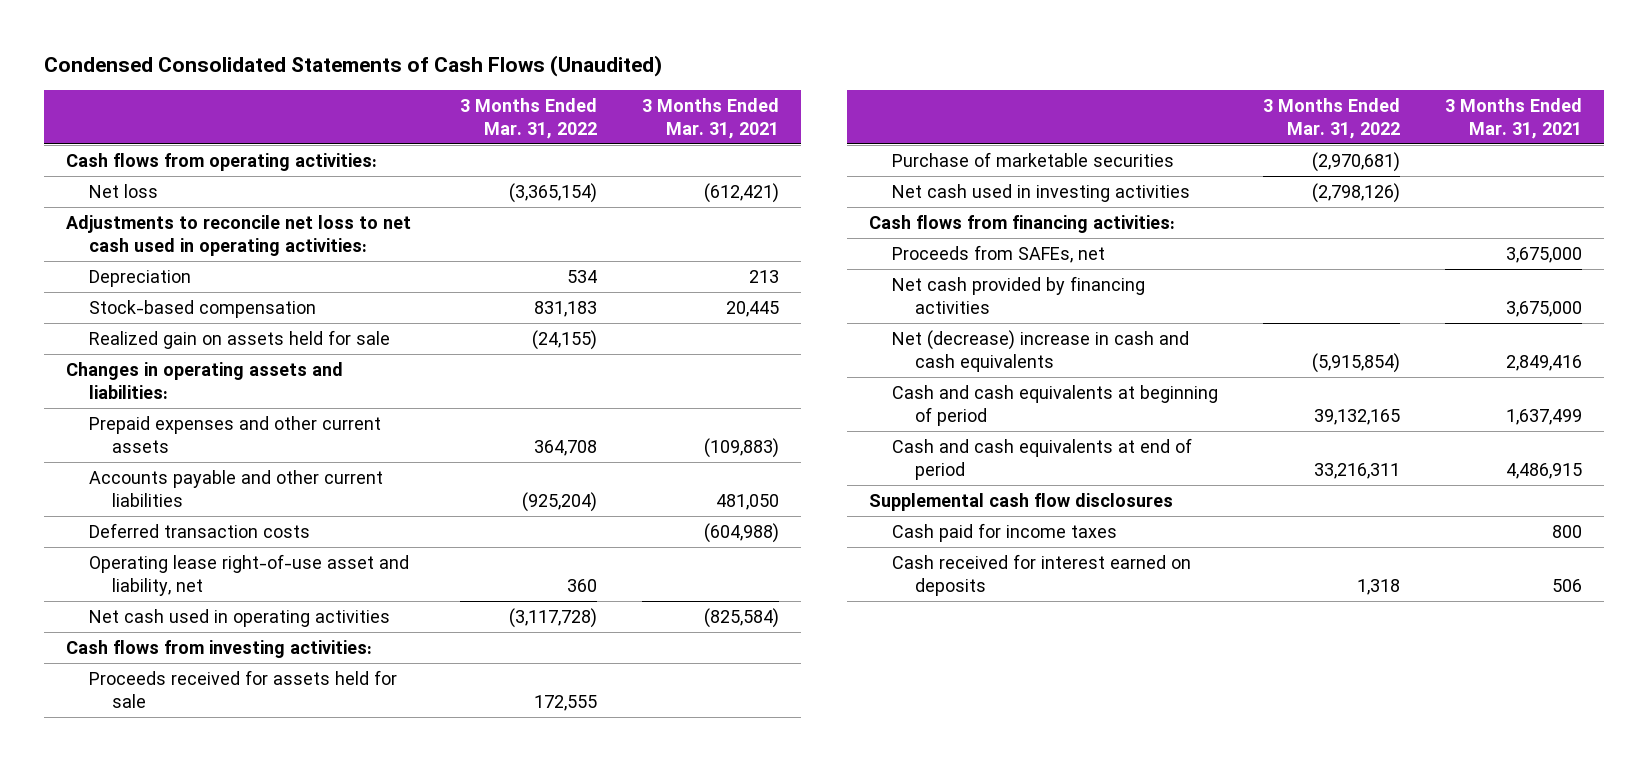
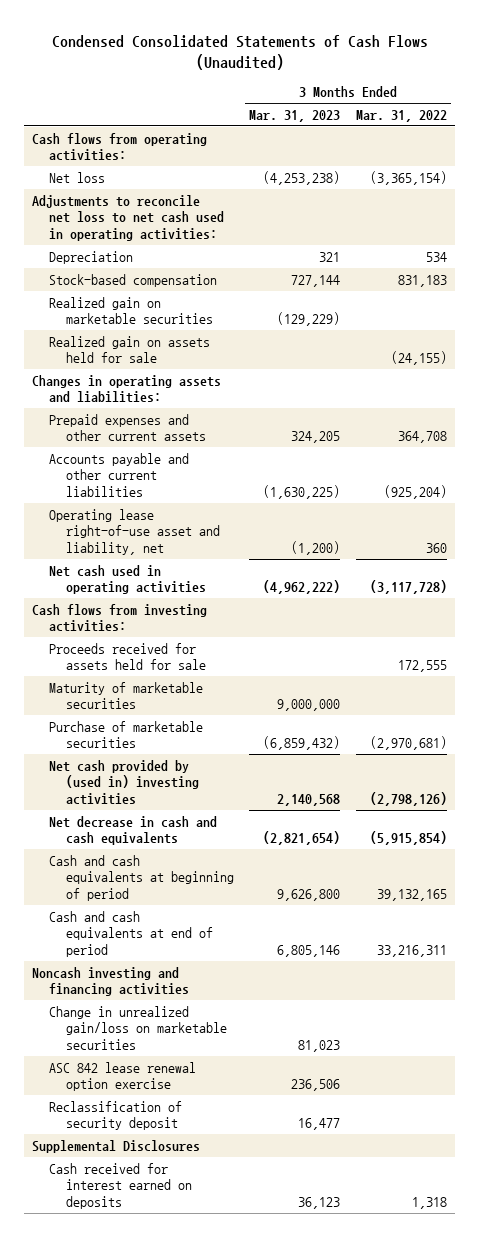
- | 3 Months Ended Mar. 31, 2022 | 3 Months Ended Mar. 31, 2021
+ | 3 Months Ended Mar. 31, 2023 | 3 Months Ended Mar. 31, 2022
+ Realized gain on marketable securities | (129,229) |
- Deferred transaction costs | | (604,988)
+ Maturity of marketable securities | 9,000,000 |
- Net cash used in investing activities | (2,798,126) |
- Cash flows from financing activities:
- Proceeds from SAFEs, net | | 3,675,000
- Net cash provided by financing activities | | 3,675,000
- Net (decrease) increase in cash and cash equivalents | (5,915,854) | 2,849,416
+ Net cash provided by (used in) investing activities | 2,140,568 | (2,798,126)
+ Net decrease in cash and cash equivalents | (2,821,654) | (5,915,854)
- Supplemental cash flow disclosures
- Cash paid for income taxes | | 800
+ Noncash investing and financing activities
+ Change in unrealized gain/loss on marketable securities | 81,023 |
+ ASC 842 lease renewal option exercise | 236,506 |
+ Reclassification of security deposit | 16,477 |
+ Supplemental Disclosures

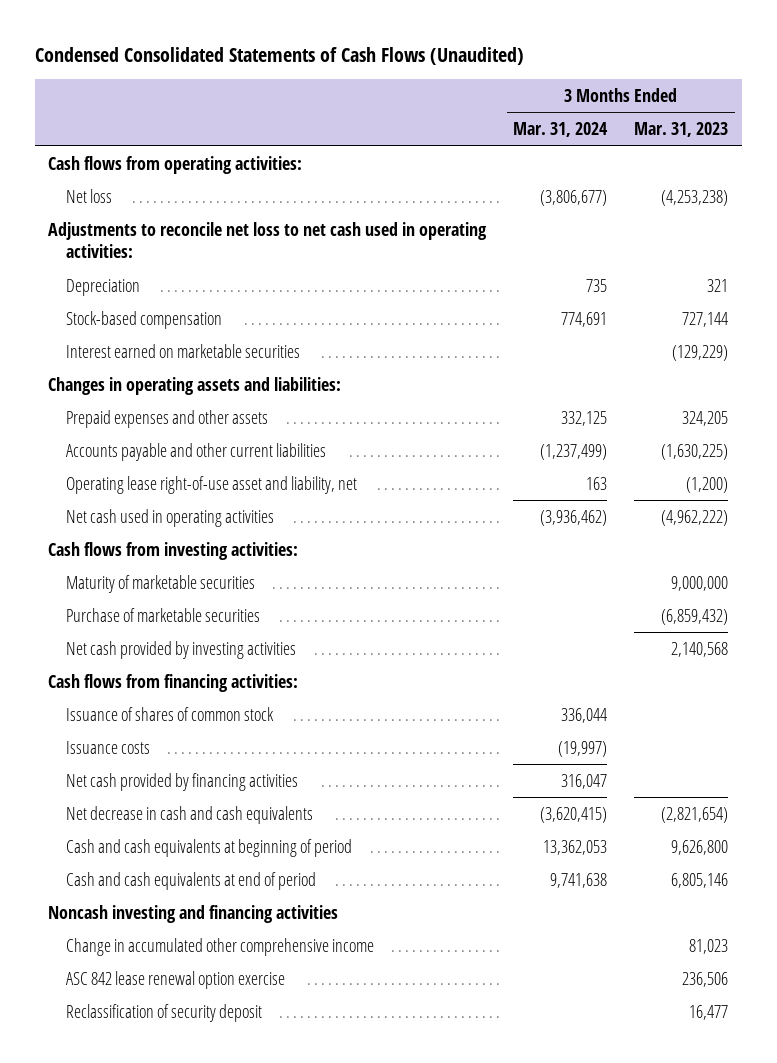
- | 3 Months Ended Mar. 31, 2023 | 3 Months Ended Mar. 31, 2022
+ | 3 Months Ended Mar. 31, 2024 | 3 Months Ended Mar. 31, 2023
- Realized gain on marketable securities | (129,229) |
- Realized gain on assets held for sale | | (24,155)
+ Interest earned on marketable securities | | (129,229)
- Prepaid expenses and other current assets | 324,205 | 364,708
+ Prepaid expenses and other assets | 332,125 | 324,205
- Proceeds received for assets held for sale | | 172,555
- Net cash provided by (used in) investing activities | 2,140,568 | (2,798,126)
+ Net cash provided by investing activities | | 2,140,568
+ Cash flows from financing activities:
+ Issuance of shares of common stock | 336,044 |
+ Issuance costs | (19,997) |
+ Net cash provided by financing activities | 316,047 |
- Change in unrealized gain/loss on marketable securities | 81,023 |
+ Change in accumulated other comprehensive income | | 81,023
- Supplemental Disclosures
- Cash received for interest earned on deposits | 36,123 | 1,318

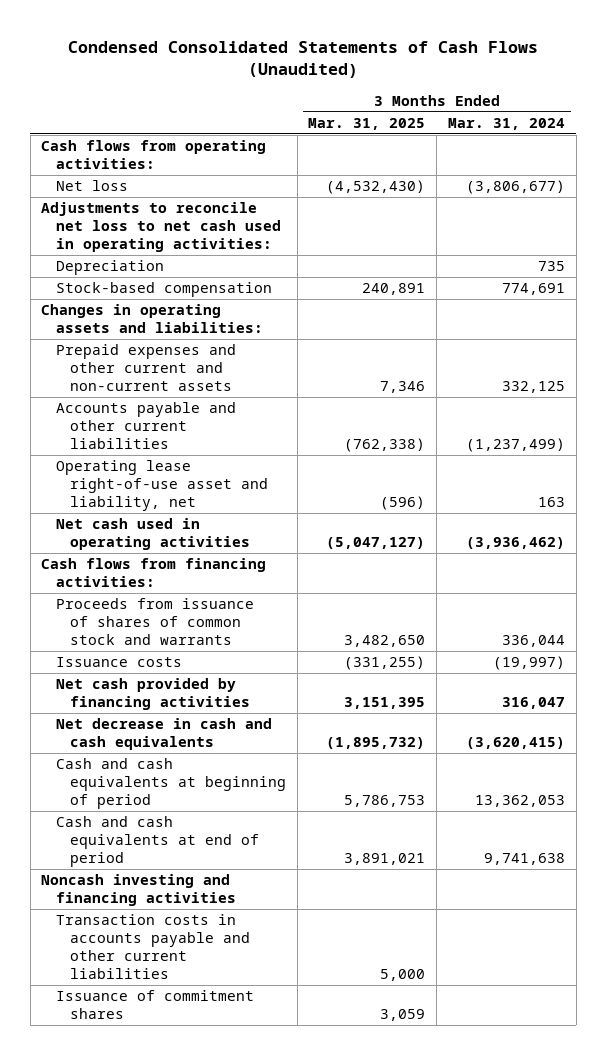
- | 3 Months Ended Mar. 31, 2024 | 3 Months Ended Mar. 31, 2023
+ | 3 Months Ended Mar. 31, 2025 | 3 Months Ended Mar. 31, 2024
- Interest earned on marketable securities | | (129,229)
- Prepaid expenses and other assets | 332,125 | 324,205
+ Prepaid expenses and other current and non-current assets | 7,346 | 332,125
- Cash flows from investing activities:
- Maturity of marketable securities | | 9,000,000
- Purchase of marketable securities | | (6,859,432)
- Net cash provided by investing activities | | 2,140,568
- Issuance of shares of common stock | 336,044 |
+ Proceeds from issuance of shares of common stock and warrants | 3,482,650 | 336,044
- Change in accumulated other comprehensive income | | 81,023
- ASC 842 lease renewal option exercise | | 236,506
- Reclassification of security deposit | | 16,477
+ Transaction costs in accounts payable and other current liabilities | 5,000 |
+ Issuance of commitment shares | 3,059 |

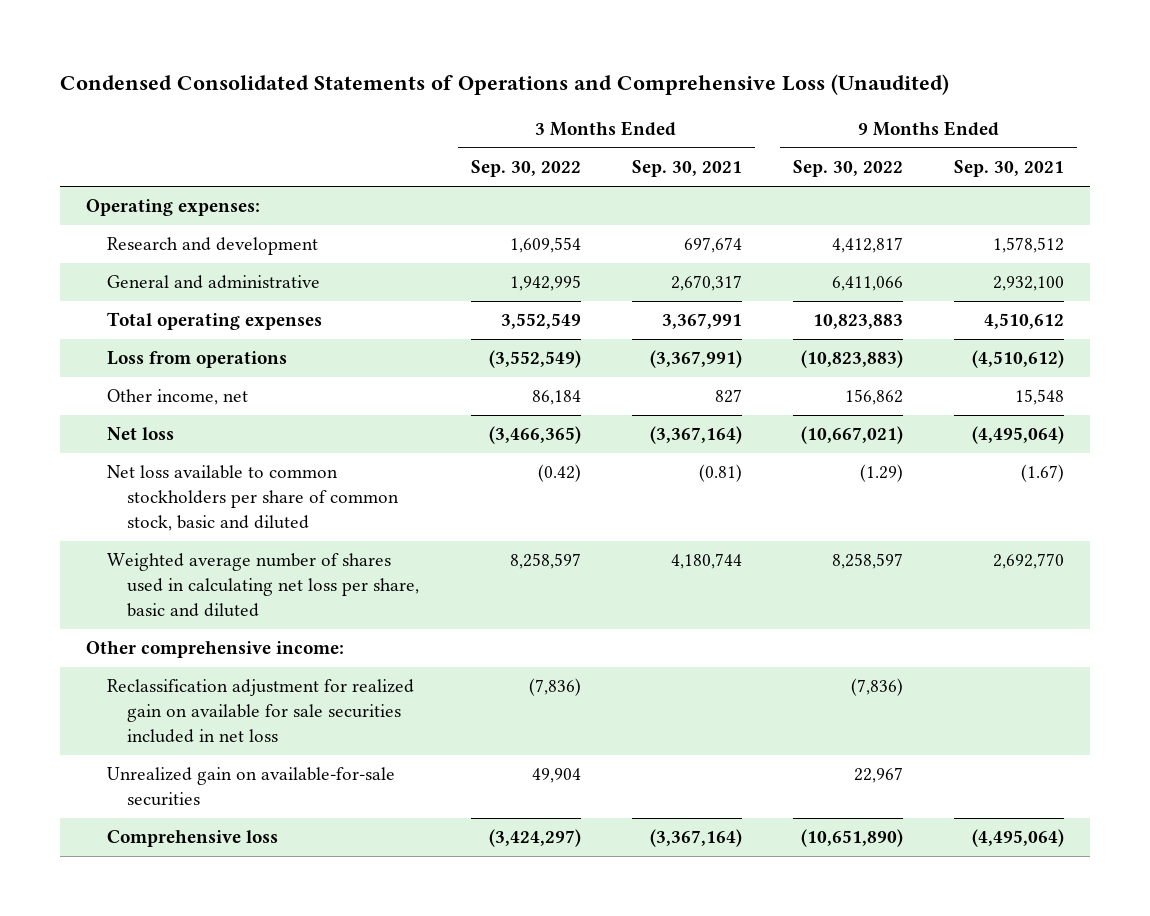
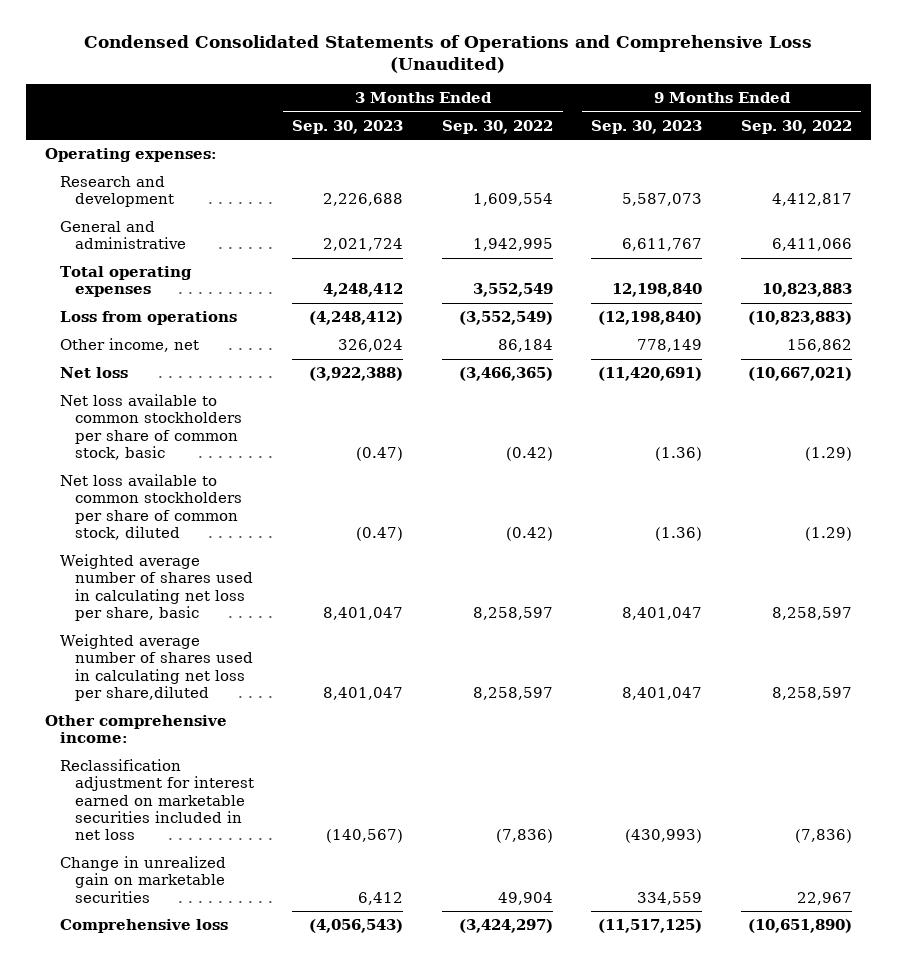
- | 3 Months Ended Sep. 30, 2022 | 3 Months Ended Sep. 30, 2021 | 9 Months Ended Sep. 30, 2022 | 9 Months Ended Sep. 30, 2021
+ | 3 Months Ended Sep. 30, 2023 | 3 Months Ended Sep. 30, 2022 | 9 Months Ended Sep. 30, 2023 | 9 Months Ended Sep. 30, 2022
- Net loss available to common stockholders per share of common stock, basic and diluted | (0.42) | (0.81) | (1.29) | (1.67)
- Weighted average number of shares used in calculating net loss per share, basic and diluted | 8,258,597 | 4,180,744 | 8,258,597 | 2,692,770
+ Net loss available to common stockholders per share of common stock, basic | (0.47) | (0.42) | (1.36) | (1.29)
+ Net loss available to common stockholders per share of common stock, diluted | (0.47) | (0.42) | (1.36) | (1.29)
+ Weighted average number of shares used in calculating net loss per share, basic | 8,401,047 | 8,258,597 | 8,401,047 | 8,258,597
+ Weighted average number of shares used in calculating net loss per share,diluted | 8,401,047 | 8,258,597 | 8,401,047 | 8,258,597
- Reclassification adjustment for realized gain on available for sale securities included in net loss | (7,836) | | (7,836) |
- Unrealized gain on available-for-sale securities | 49,904 | | 22,967 |
+ Reclassification adjustment for interest earned on marketable securities included in net loss | (140,567) | (7,836) | (430,993) | (7,836)
+ Change in unrealized gain on marketable securities | 6,412 | 49,904 | 334,559 | 22,967

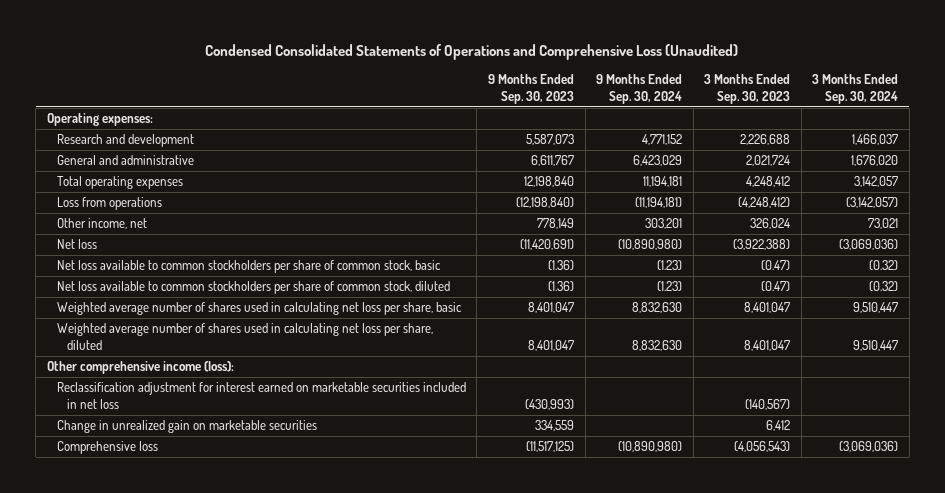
- | 3 Months Ended Sep. 30, 2023 | 3 Months Ended Sep. 30, 2022 | 9 Months Ended Sep. 30, 2023 | 9 Months Ended Sep. 30, 2022
+ | 9 Months Ended Sep. 30, 2023 | 9 Months Ended Sep. 30, 2024 | 3 Months Ended Sep. 30, 2023 | 3 Months Ended Sep. 30, 2024
- Weighted average number of shares used in calculating net loss per share,diluted | 8,401,047 | 8,258,597 | 8,401,047 | 8,258,597
- Other comprehensive income:
+ Weighted average number of shares used in calculating net loss per share, diluted | 8,401,047 | 8,832,630 | 8,401,047 | 9,510,447
+ Other comprehensive income (loss):

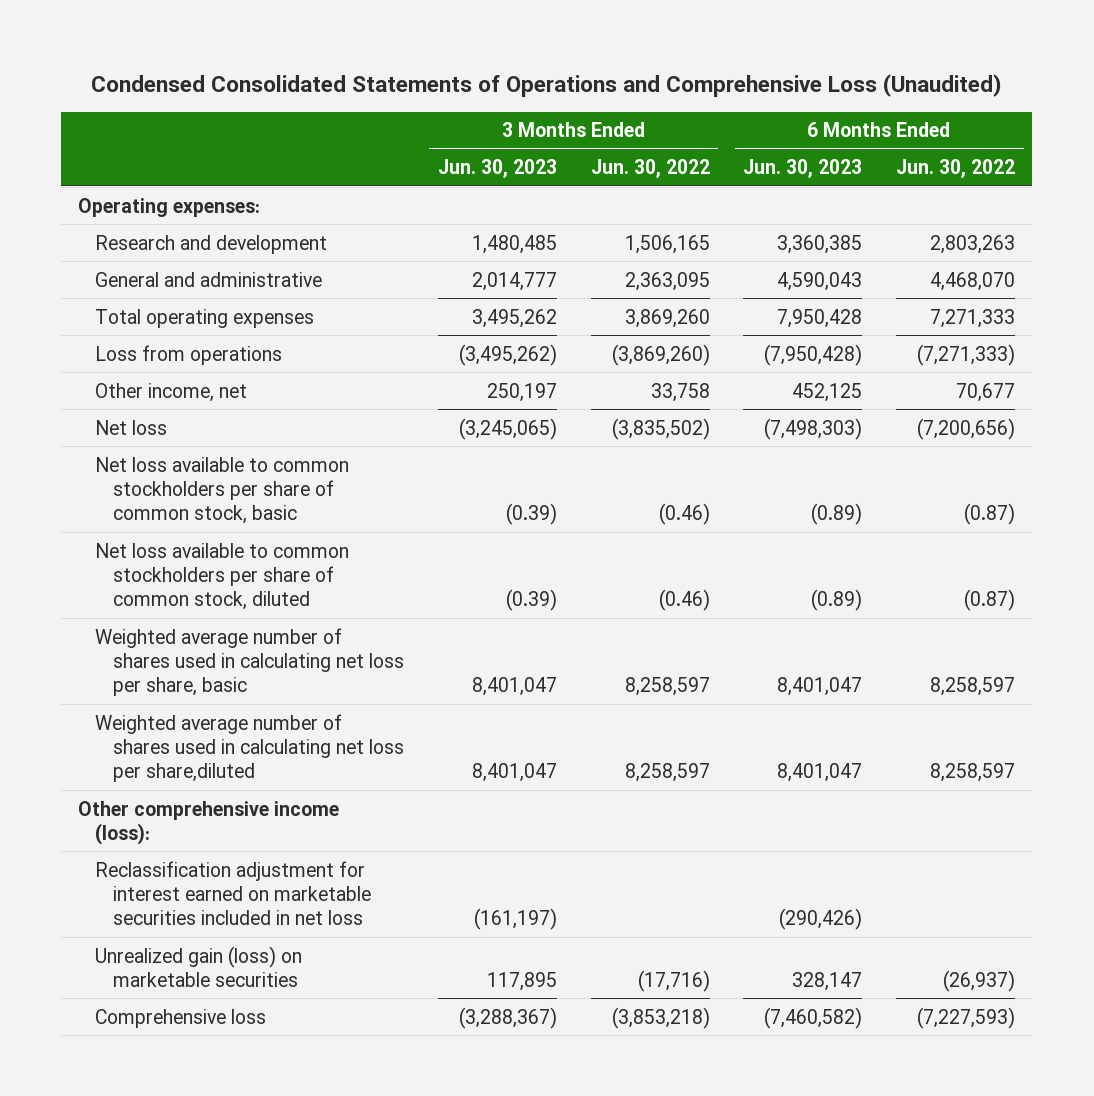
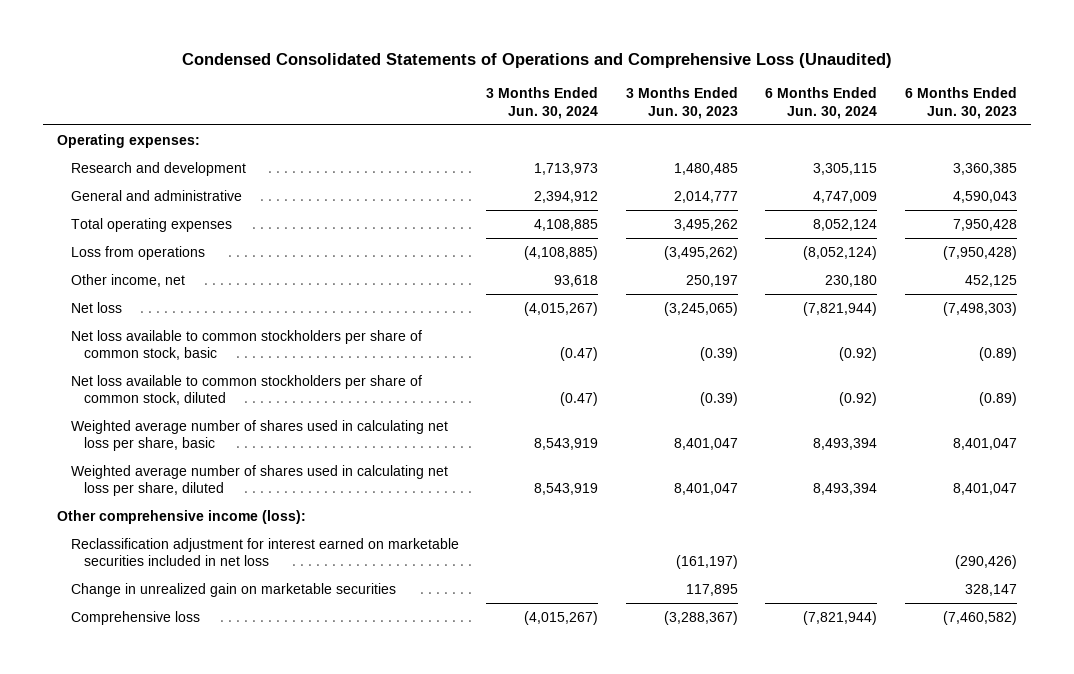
- | 3 Months Ended Jun. 30, 2023 | 3 Months Ended Jun. 30, 2022 | 6 Months Ended Jun. 30, 2023 | 6 Months Ended Jun. 30, 2022
+ | 3 Months Ended Jun. 30, 2024 | 3 Months Ended Jun. 30, 2023 | 6 Months Ended Jun. 30, 2024 | 6 Months Ended Jun. 30, 2023
- Weighted average number of shares used in calculating net loss per share,diluted | 8,401,047 | 8,258,597 | 8,401,047 | 8,258,597
+ Weighted average number of shares used in calculating net loss per share, diluted | 8,543,919 | 8,401,047 | 8,493,394 | 8,401,047
- Unrealized gain (loss) on marketable securities | 117,895 | (17,716) | 328,147 | (26,937)
+ Change in unrealized gain on marketable securities | | 117,895 | | 328,147

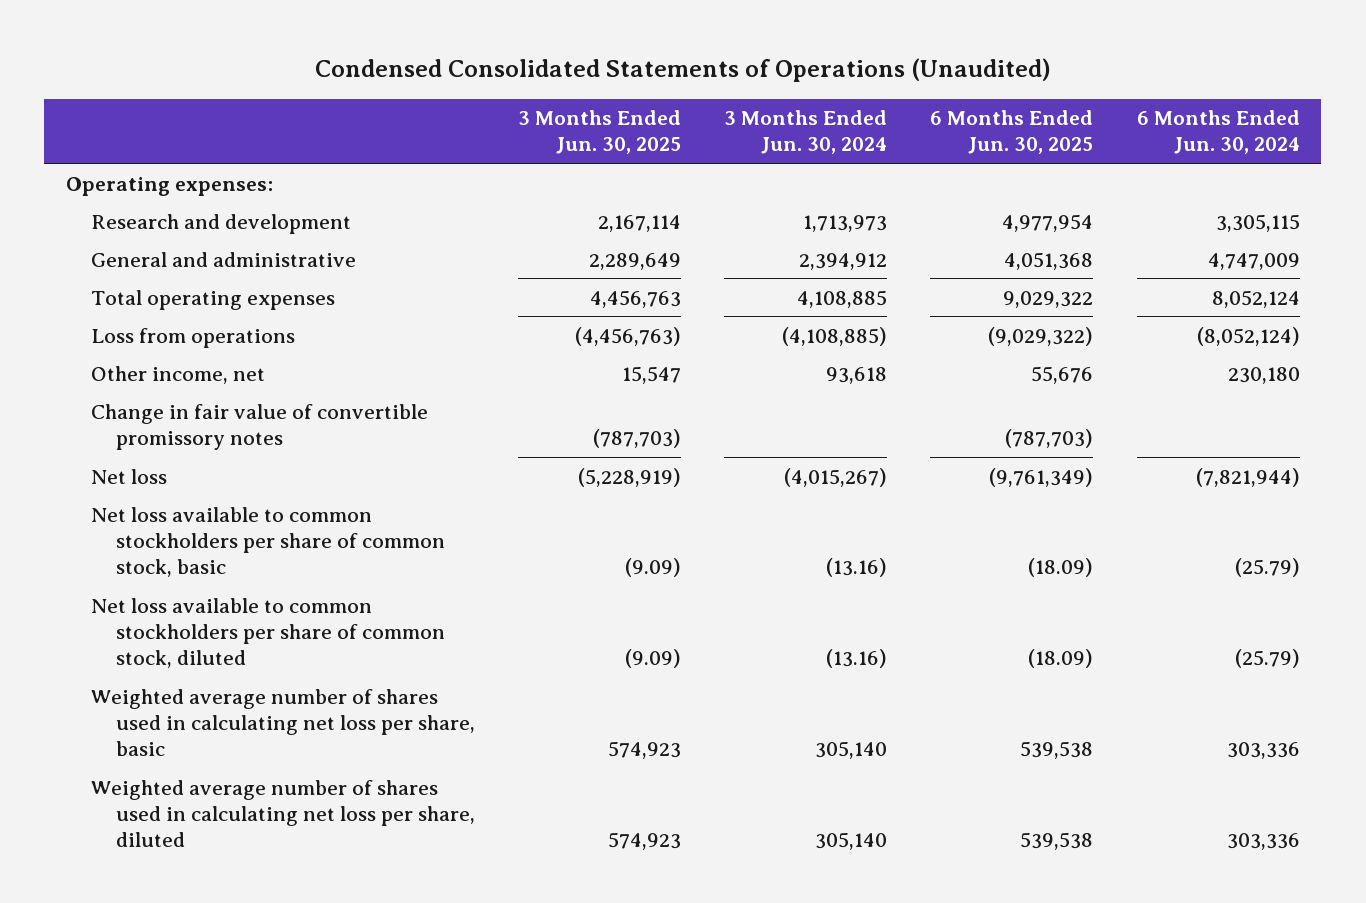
- Condensed Consolidated Statements of Operations and Comprehensive Loss (Unaudited)
+ Condensed Consolidated Statements of Operations (Unaudited)
- | 3 Months Ended Jun. 30, 2024 | 3 Months Ended Jun. 30, 2023 | 6 Months Ended Jun. 30, 2024 | 6 Months Ended Jun. 30, 2023
+ | 3 Months Ended Jun. 30, 2025 | 3 Months Ended Jun. 30, 2024 | 6 Months Ended Jun. 30, 2025 | 6 Months Ended Jun. 30, 2024
+ Change in fair value of convertible promissory notes | (787,703) | | (787,703) |
- Net loss available to common stockholders per share of common stock, basic | (0.47) | (0.39) | (0.92) | (0.89)
- Net loss available to common stockholders per share of common stock, diluted | (0.47) | (0.39) | (0.92) | (0.89)
- Weighted average number of shares used in calculating net loss per share, basic | 8,543,919 | 8,401,047 | 8,493,394 | 8,401,047
- Weighted average number of shares used in calculating net loss per share, diluted | 8,543,919 | 8,401,047 | 8,493,394 | 8,401,047
- Other comprehensive income (loss):
- Reclassification adjustment for interest earned on marketable securities included in net loss | | (161,197) | | (290,426)
- Change in unrealized gain on marketable securities | | 117,895 | | 328,147
- Comprehensive loss | (4,015,267) | (3,288,367) | (7,821,944) | (7,460,582)
+ Net loss available to common stockholders per share of common stock, basic | (9.09) | (13.16) | (18.09) | (25.79)
+ Net loss available to common stockholders per share of common stock, diluted | (9.09) | (13.16) | (18.09) | (25.79)
+ Weighted average number of shares used in calculating net loss per share, basic | 574,923 | 305,140 | 539,538 | 303,336
+ Weighted average number of shares used in calculating net loss per share, diluted | 574,923 | 305,140 | 539,538 | 303,336

